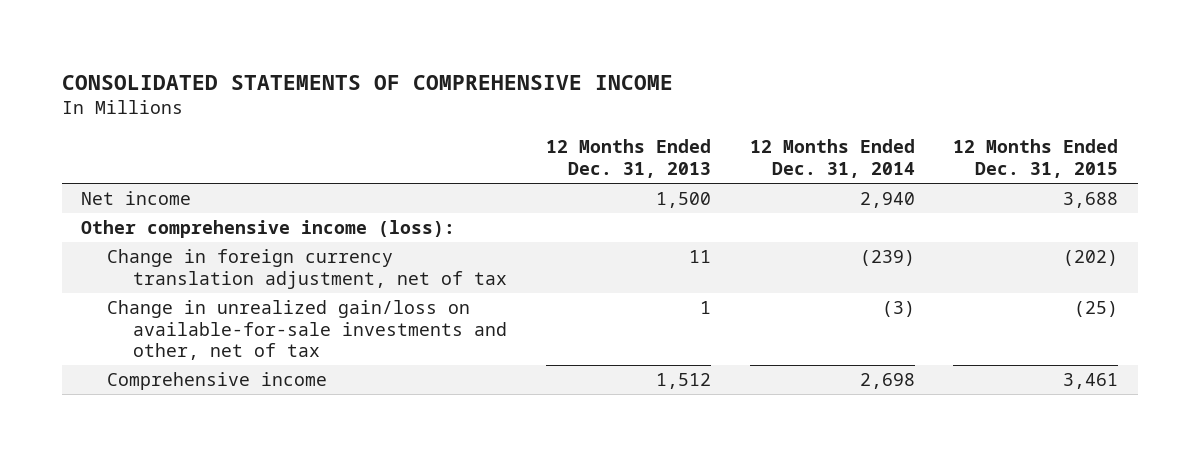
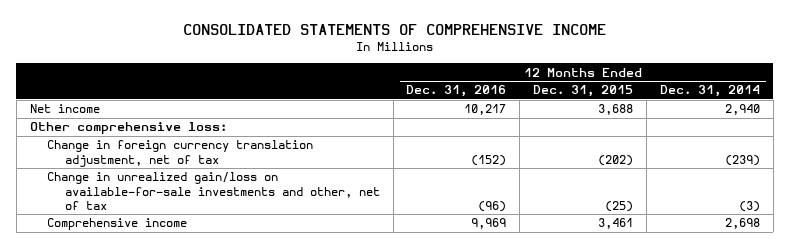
- | 12 Months Ended Dec. 31, 2013 | 12 Months Ended Dec. 31, 2014 | 12 Months Ended Dec. 31, 2015
+ | 12 Months Ended Dec. 31, 2016 | 12 Months Ended Dec. 31, 2015 | 12 Months Ended Dec. 31, 2014
- Other comprehensive income (loss):
+ Other comprehensive loss:

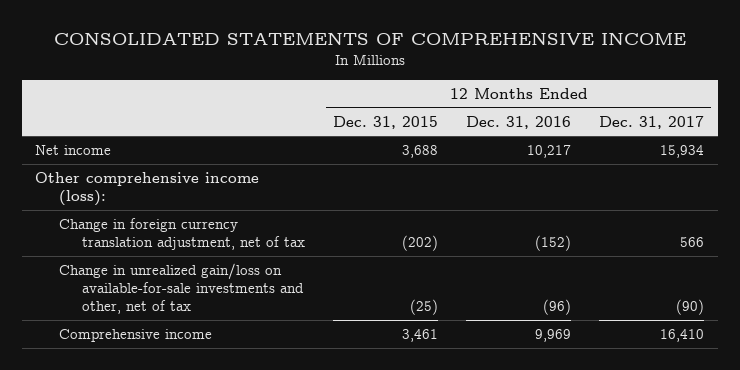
- | 12 Months Ended Dec. 31, 2016 | 12 Months Ended Dec. 31, 2015 | 12 Months Ended Dec. 31, 2014
+ | 12 Months Ended Dec. 31, 2015 | 12 Months Ended Dec. 31, 2016 | 12 Months Ended Dec. 31, 2017
- Other comprehensive loss:
+ Other comprehensive income (loss):

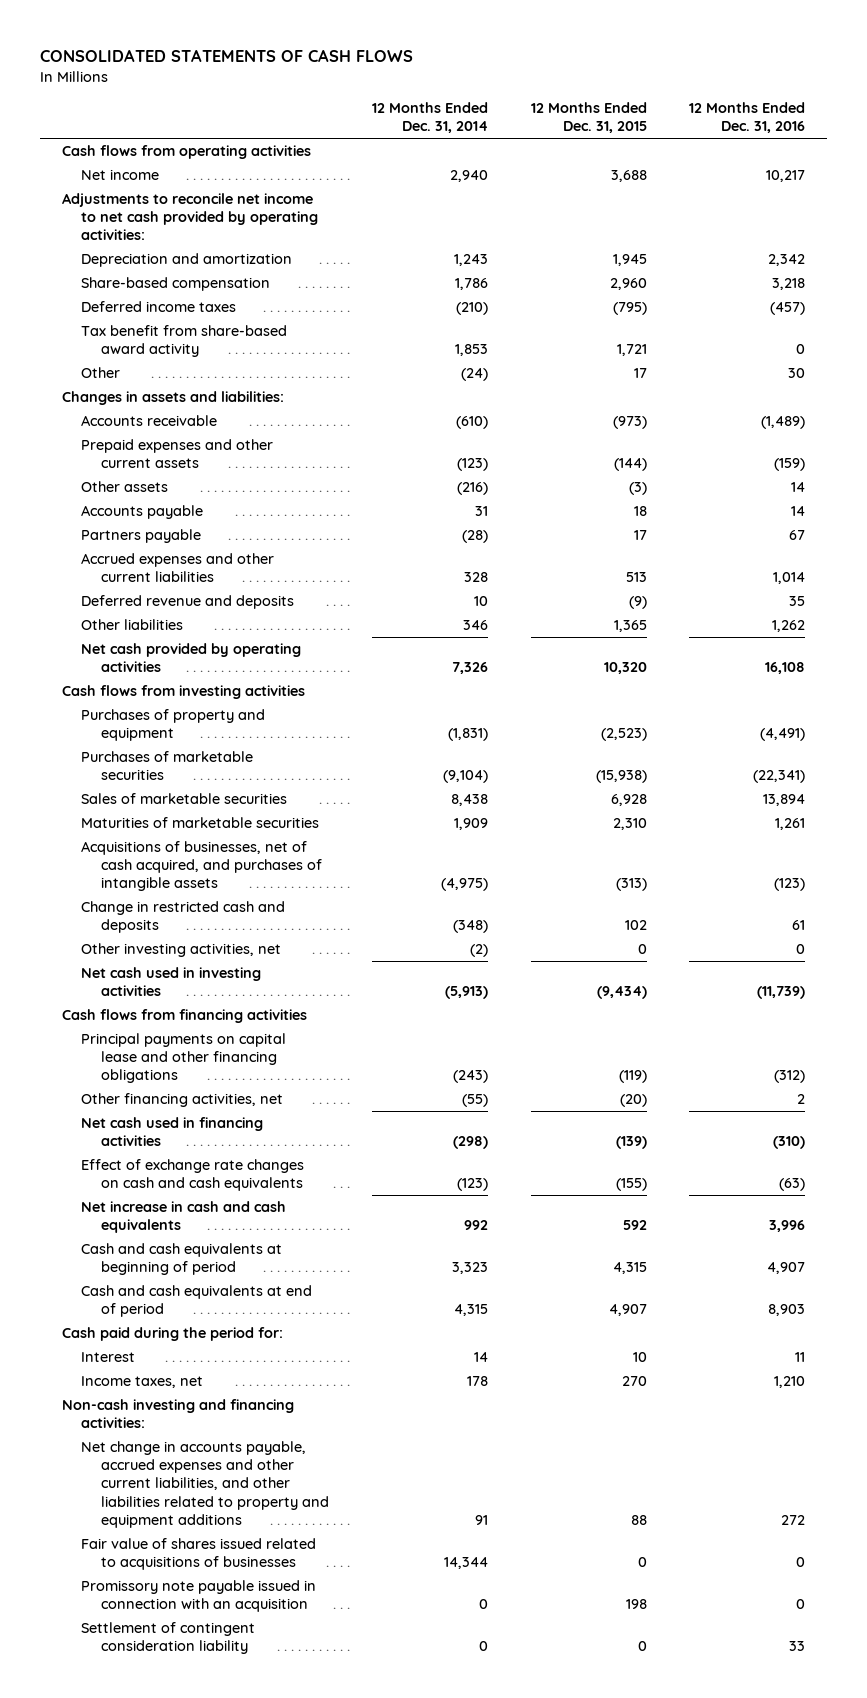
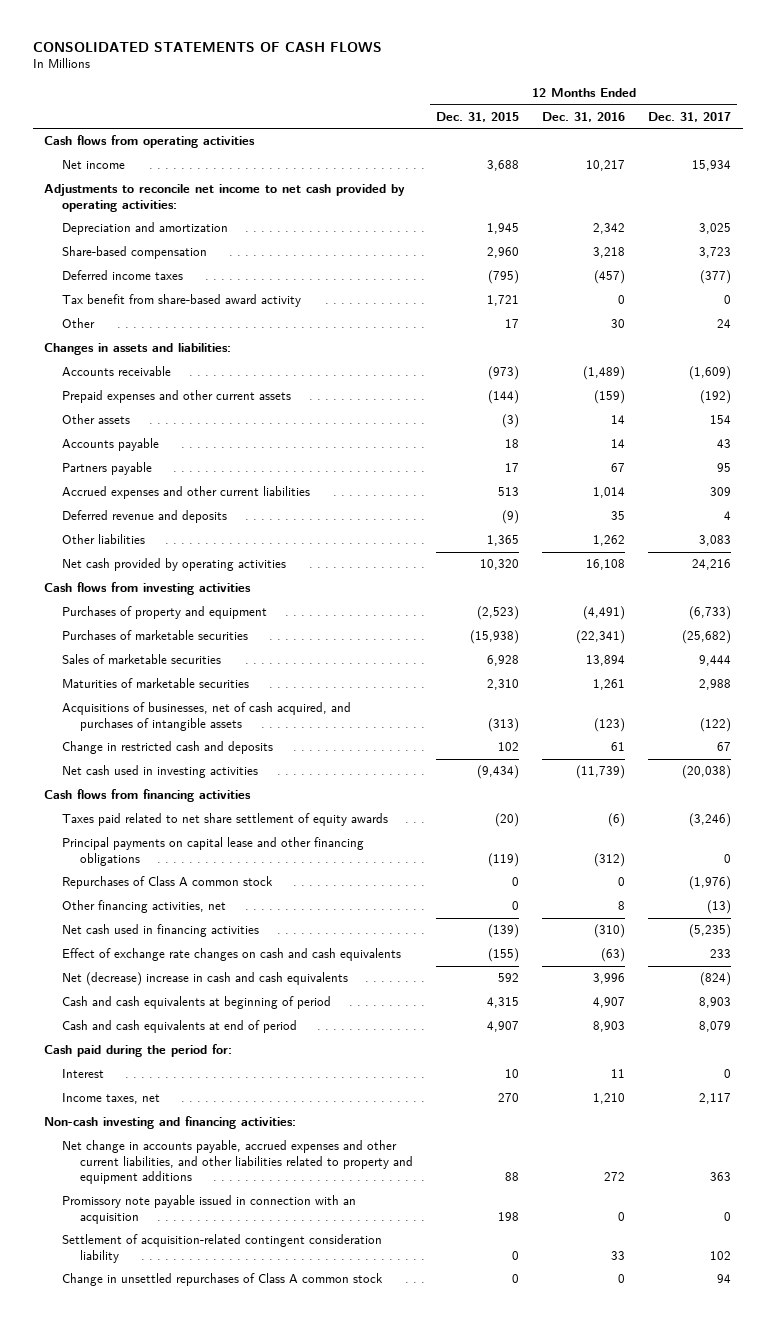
- | 12 Months Ended Dec. 31, 2014 | 12 Months Ended Dec. 31, 2015 | 12 Months Ended Dec. 31, 2016
+ | 12 Months Ended Dec. 31, 2015 | 12 Months Ended Dec. 31, 2016 | 12 Months Ended Dec. 31, 2017
- Other investing activities, net | (2) | 0 | 0
+ Taxes paid related to net share settlement of equity awards | (20) | (6) | (3,246)
- Other financing activities, net | (55) | (20) | 2
+ Repurchases of Class A common stock | 0 | 0 | (1,976)
+ Other financing activities, net | 0 | 8 | (13)
- Net increase in cash and cash equivalents | 992 | 592 | 3,996
+ Net (decrease) increase in cash and cash equivalents | 592 | 3,996 | (824)
- Fair value of shares issued related to acquisitions of businesses | 14,344 | 0 | 0
- Settlement of contingent consideration liability | 0 | 0 | 33
+ Settlement of acquisition-related contingent consideration liability | 0 | 33 | 102
+ Change in unsettled repurchases of Class A common stock | 0 | 0 | 94

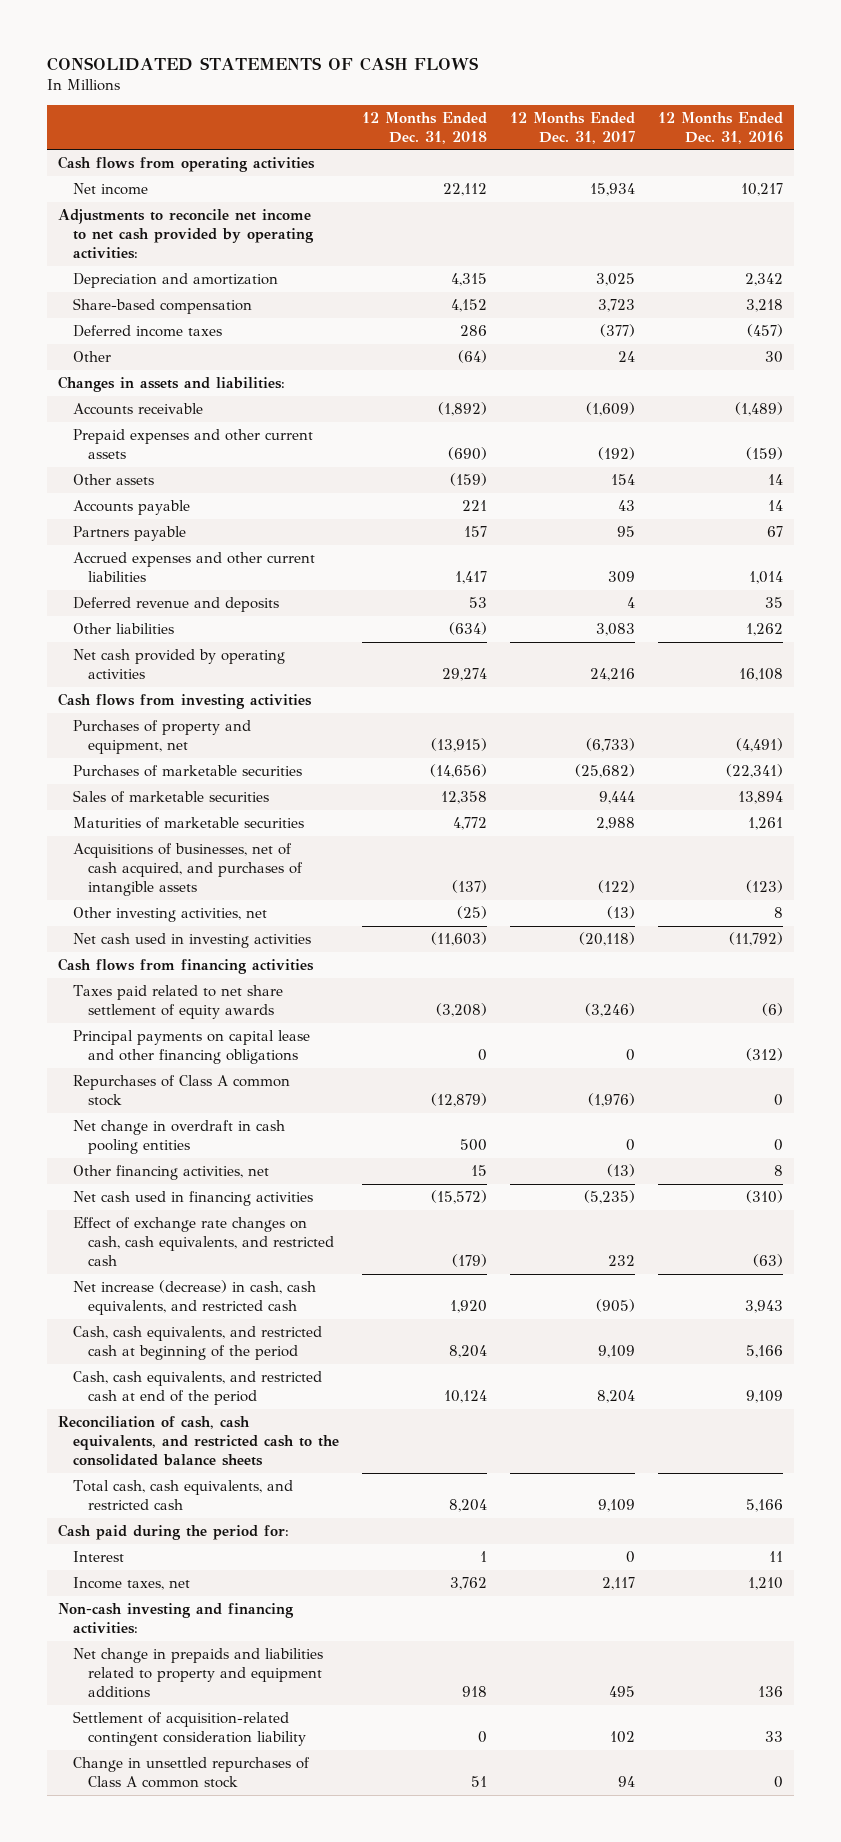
- | 12 Months Ended Dec. 31, 2015 | 12 Months Ended Dec. 31, 2016 | 12 Months Ended Dec. 31, 2017
+ | 12 Months Ended Dec. 31, 2018 | 12 Months Ended Dec. 31, 2017 | 12 Months Ended Dec. 31, 2016
- Tax benefit from share-based award activity | 1,721 | 0 | 0
- Purchases of property and equipment | (2,523) | (4,491) | (6,733)
+ Purchases of property and equipment, net | (13,915) | (6,733) | (4,491)
- Change in restricted cash and deposits | 102 | 61 | 67
- Net cash used in investing activities | (9,434) | (11,739) | (20,038)
+ Other investing activities, net | (25) | (13) | 8
+ Net cash used in investing activities | (11,603) | (20,118) | (11,792)
+ Net change in overdraft in cash pooling entities | 500 | 0 | 0
- Effect of exchange rate changes on cash and cash equivalents | (155) | (63) | 233
- Net (decrease) increase in cash and cash equivalents | 592 | 3,996 | (824)
- Cash and cash equivalents at beginning of period | 4,315 | 4,907 | 8,903
- Cash and cash equivalents at end of period | 4,907 | 8,903 | 8,079
+ Effect of exchange rate changes on cash, cash equivalents, and restricted cash | (179) | 232 | (63)
+ Net increase (decrease) in cash, cash equivalents, and restricted cash | 1,920 | (905) | 3,943
+ Cash, cash equivalents, and restricted cash at beginning of the period | 8,204 | 9,109 | 5,166
+ Cash, cash equivalents, and restricted cash at end of the period | 10,124 | 8,204 | 9,109
+ Reconciliation of cash, cash equivalents, and restricted cash to the consolidated balance sheets
+ Total cash, cash equivalents, and restricted cash | 8,204 | 9,109 | 5,166
- Net change in accounts payable, accrued expenses and other current liabilities, and other liabilities related to property and equipment additions | 88 | 272 | 363
- Promissory note payable issued in connection with an acquisition | 198 | 0 | 0
+ Net change in prepaids and liabilities related to property and equipment additions | 918 | 495 | 136

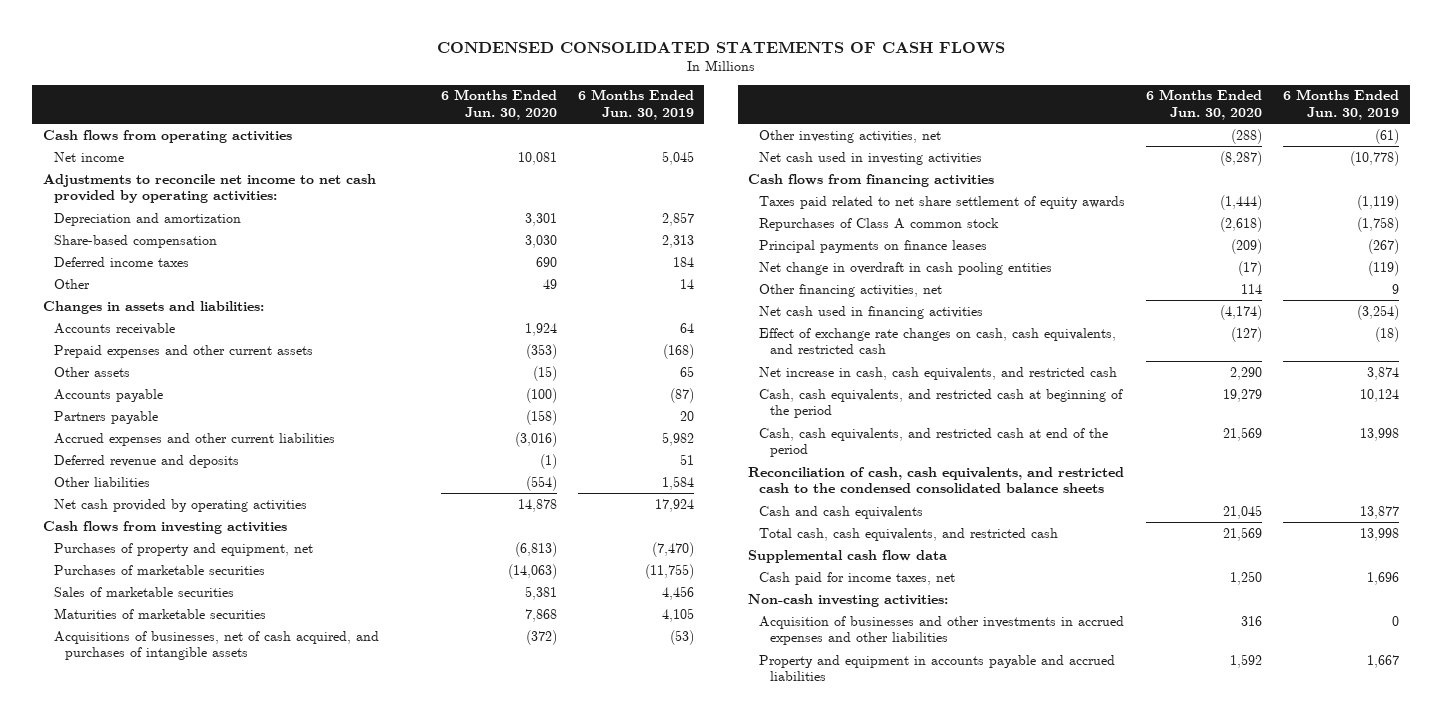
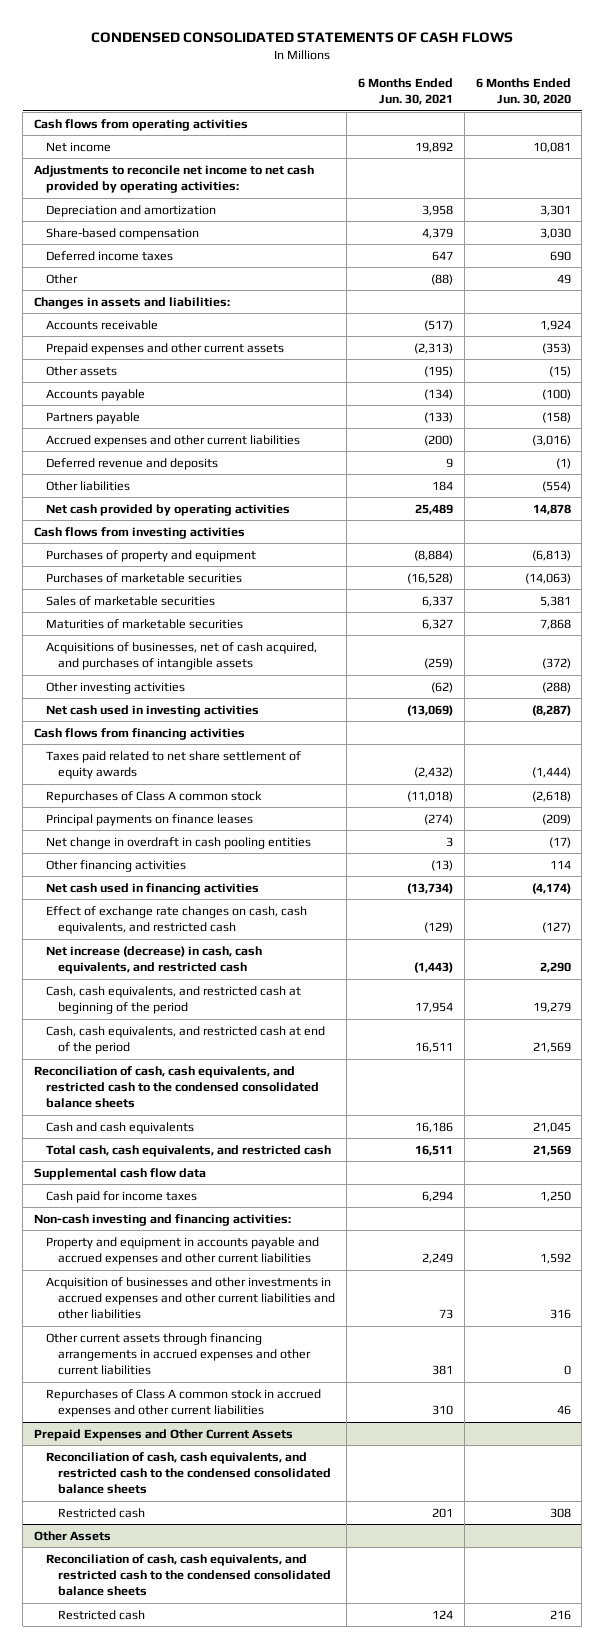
- | 6 Months Ended Jun. 30, 2020 | 6 Months Ended Jun. 30, 2019
+ | 6 Months Ended Jun. 30, 2021 | 6 Months Ended Jun. 30, 2020
- Purchases of property and equipment, net | (6,813) | (7,470)
+ Purchases of property and equipment | (8,884) | (6,813)
- Other investing activities, net | (288) | (61)
+ Other investing activities | (62) | (288)
- Other financing activities, net | 114 | 9
+ Other financing activities | (13) | 114
- Net increase in cash, cash equivalents, and restricted cash | 2,290 | 3,874
+ Net increase (decrease) in cash, cash equivalents, and restricted cash | (1,443) | 2,290
- Cash paid for income taxes, net | 1,250 | 1,696
- Non-cash investing activities:
- Acquisition of businesses and other investments in accrued expenses and other liabilities | 316 | 0
- Property and equipment in accounts payable and accrued liabilities | 1,592 | 1,667
+ Cash paid for income taxes | 6,294 | 1,250
+ Non-cash investing and financing activities:
+ Property and equipment in accounts payable and accrued expenses and other current liabilities | 2,249 | 1,592
+ Acquisition of businesses and other investments in accrued expenses and other current liabilities and other liabilities | 73 | 316
+ Other current assets through financing arrangements in accrued expenses and other current liabilities | 381 | 0
+ Repurchases of Class A common stock in accrued expenses and other current liabilities | 310 | 46
+ Prepaid Expenses and Other Current Assets
+ Reconciliation of cash, cash equivalents, and restricted cash to the condensed consolidated balance sheets
+ Restricted cash | 201 | 308
+ Other Assets
+ Reconciliation of cash, cash equivalents, and restricted cash to the condensed consolidated balance sheets
+ Restricted cash | 124 | 216

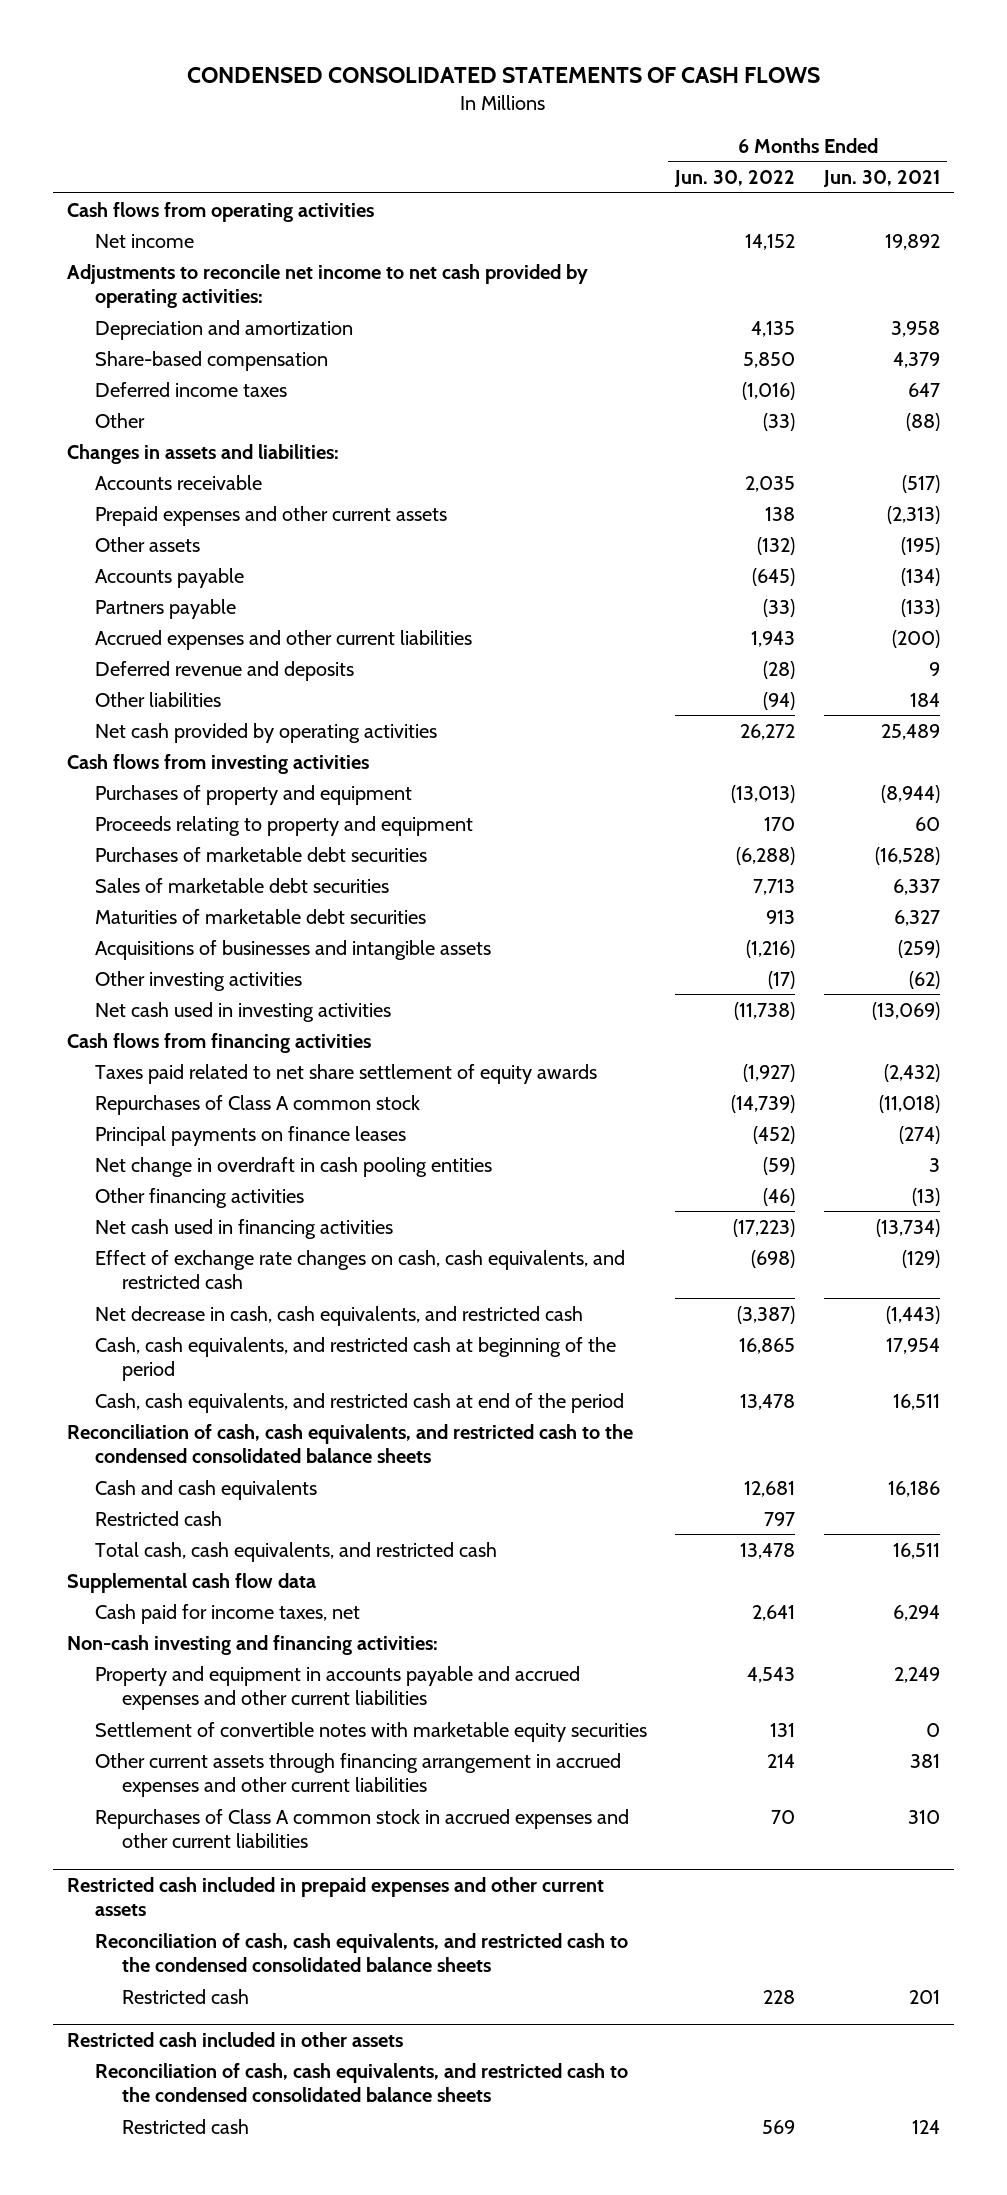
- | 6 Months Ended Jun. 30, 2021 | 6 Months Ended Jun. 30, 2020
+ | 6 Months Ended Jun. 30, 2022 | 6 Months Ended Jun. 30, 2021
- Purchases of property and equipment | (8,884) | (6,813)
- Purchases of marketable securities | (16,528) | (14,063)
- Sales of marketable securities | 6,337 | 5,381
- Maturities of marketable securities | 6,327 | 7,868
- Acquisitions of businesses, net of cash acquired, and purchases of intangible assets | (259) | (372)
+ Purchases of property and equipment | (13,013) | (8,944)
+ Proceeds relating to property and equipment | 170 | 60
+ Purchases of marketable debt securities | (6,288) | (16,528)
+ Sales of marketable debt securities | 7,713 | 6,337
+ Maturities of marketable debt securities | 913 | 6,327
+ Acquisitions of businesses and intangible assets | (1,216) | (259)
- Net increase (decrease) in cash, cash equivalents, and restricted cash | (1,443) | 2,290
+ Net decrease in cash, cash equivalents, and restricted cash | (3,387) | (1,443)
+ Restricted cash | 797 |
- Cash paid for income taxes | 6,294 | 1,250
+ Cash paid for income taxes, net | 2,641 | 6,294
- Acquisition of businesses and other investments in accrued expenses and other current liabilities and other liabilities | 73 | 316
- Other current assets through financing arrangements in accrued expenses and other current liabilities | 381 | 0
+ Settlement of convertible notes with marketable equity securities | 131 | 0
+ Other current assets through financing arrangement in accrued expenses and other current liabilities | 214 | 381
- Prepaid Expenses and Other Current Assets
+ Restricted cash included in prepaid expenses and other current assets
- Other Assets
+ Restricted cash included in other assets

